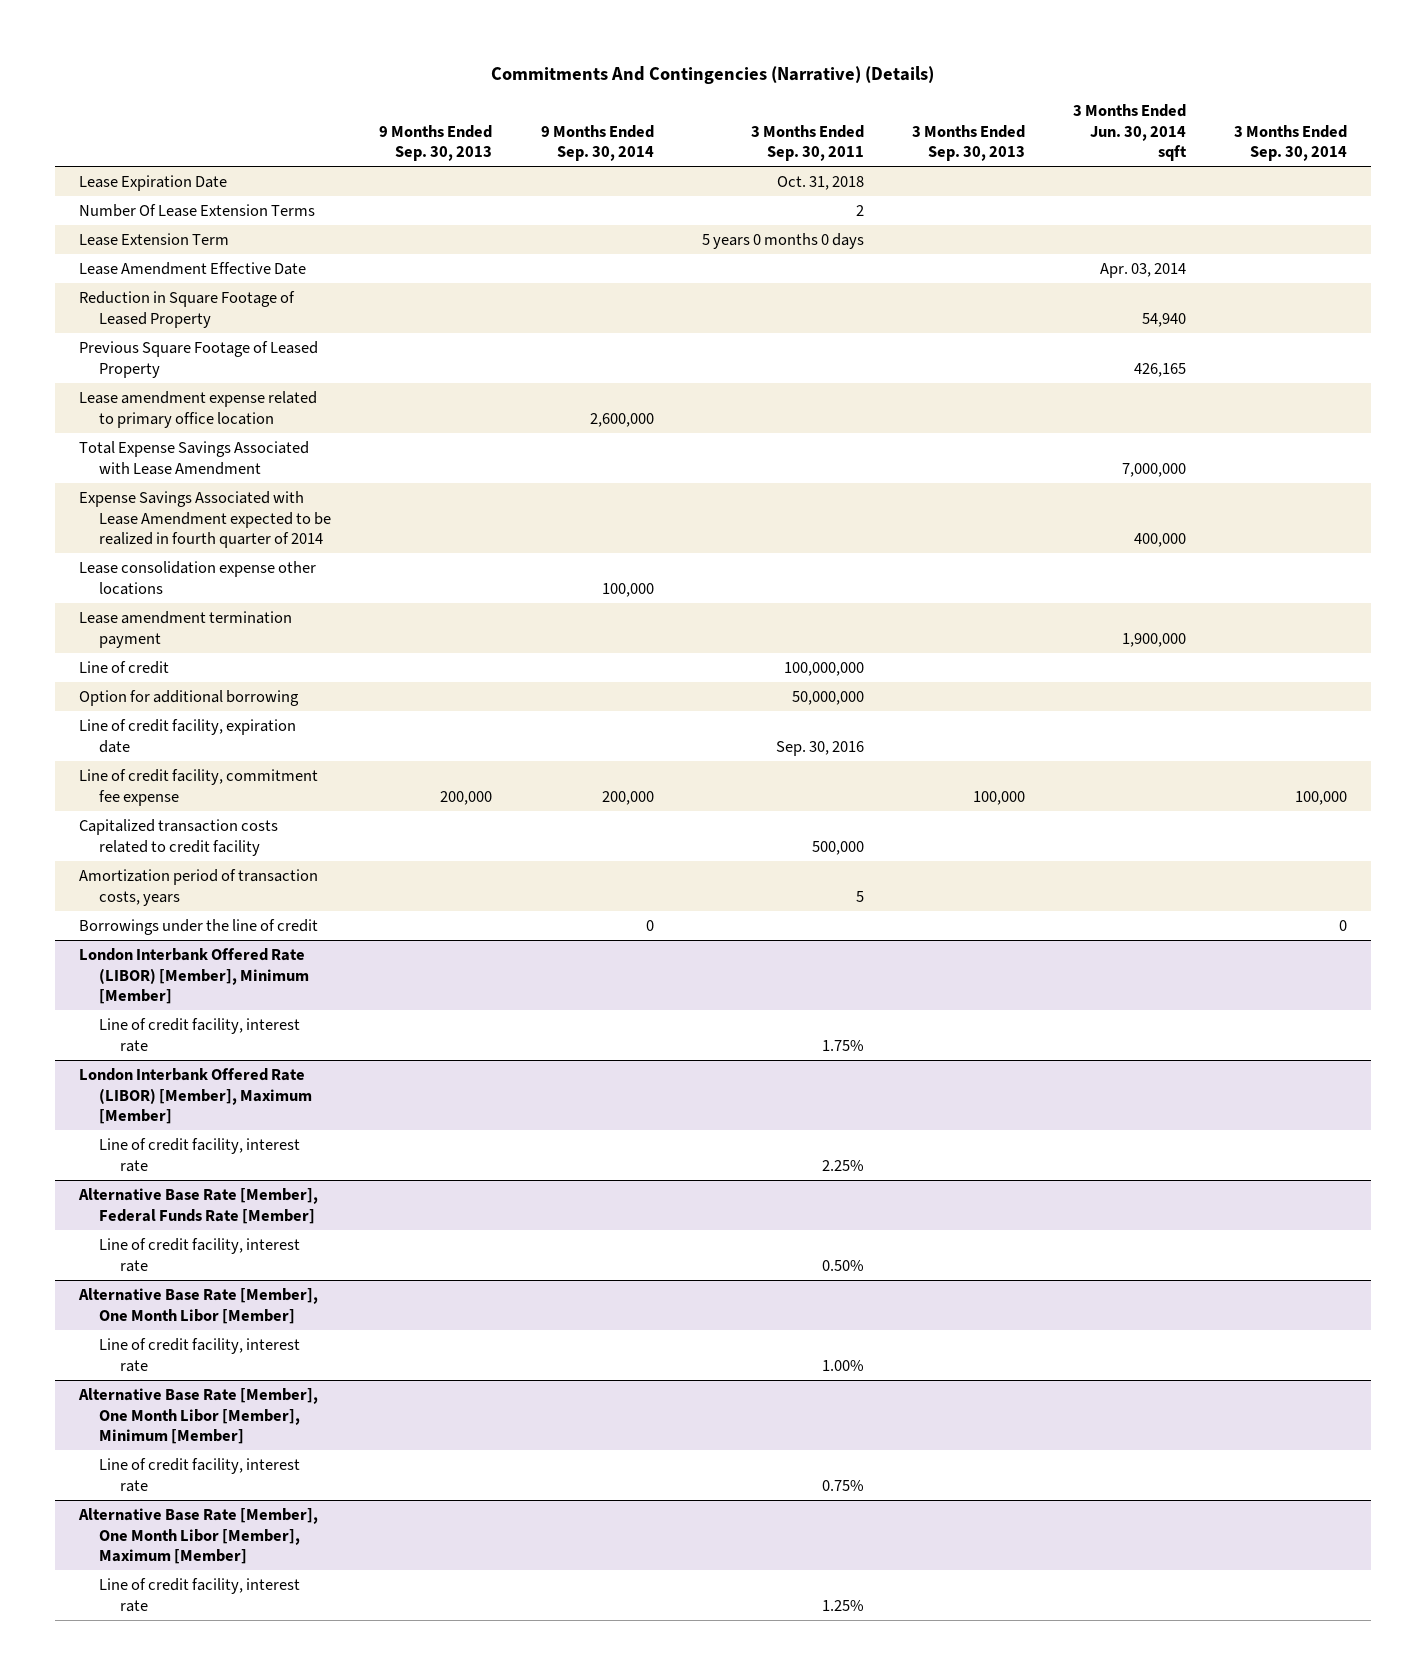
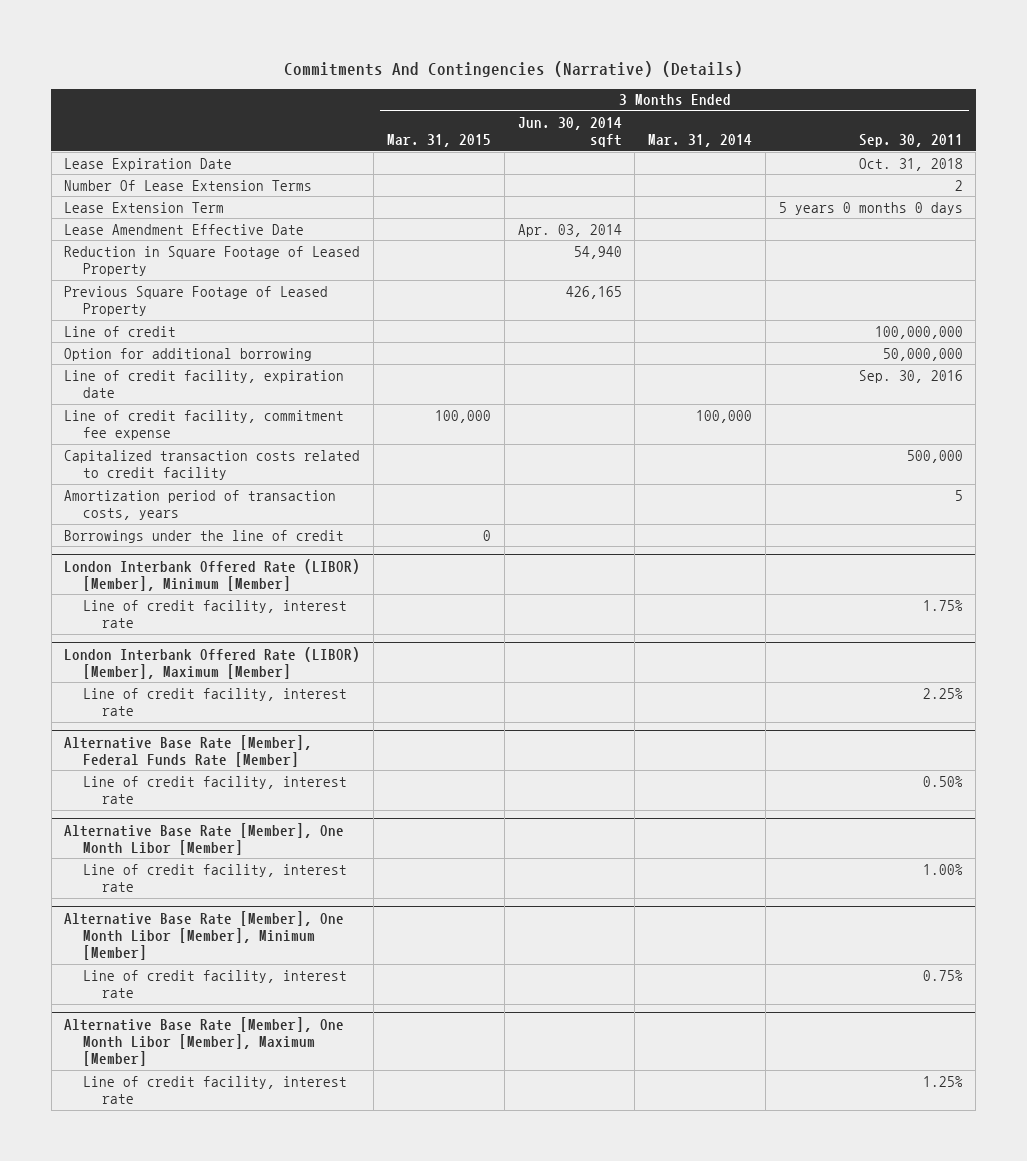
- | 9 Months Ended Sep. 30, 2013 | 9 Months Ended Sep. 30, 2014 | 3 Months Ended Sep. 30, 2011 | 3 Months Ended Sep. 30, 2013 | 3 Months Ended Jun. 30, 2014 sqft | 3 Months Ended Sep. 30, 2014
+ | 3 Months Ended Mar. 31, 2015 | 3 Months Ended Jun. 30, 2014 sqft | 3 Months Ended Mar. 31, 2014 | 3 Months Ended Sep. 30, 2011
- Lease amendment expense related to primary office location | | 2,600,000 | | | |
- Total Expense Savings Associated with Lease Amendment | | | | | 7,000,000 |
- Expense Savings Associated with Lease Amendment expected to be realized in fourth quarter of 2014 | | | | | 400,000 |
- Lease consolidation expense other locations | | 100,000 | | | |
- Lease amendment termination payment | | | | | 1,900,000 |

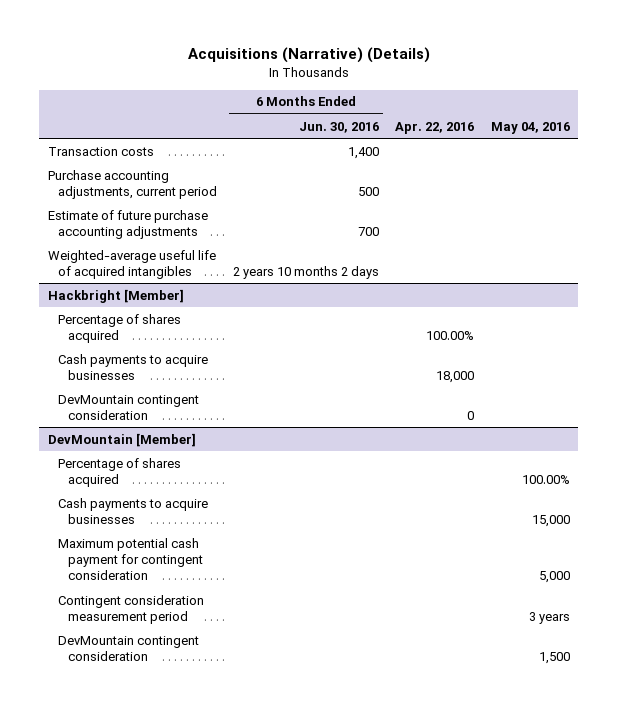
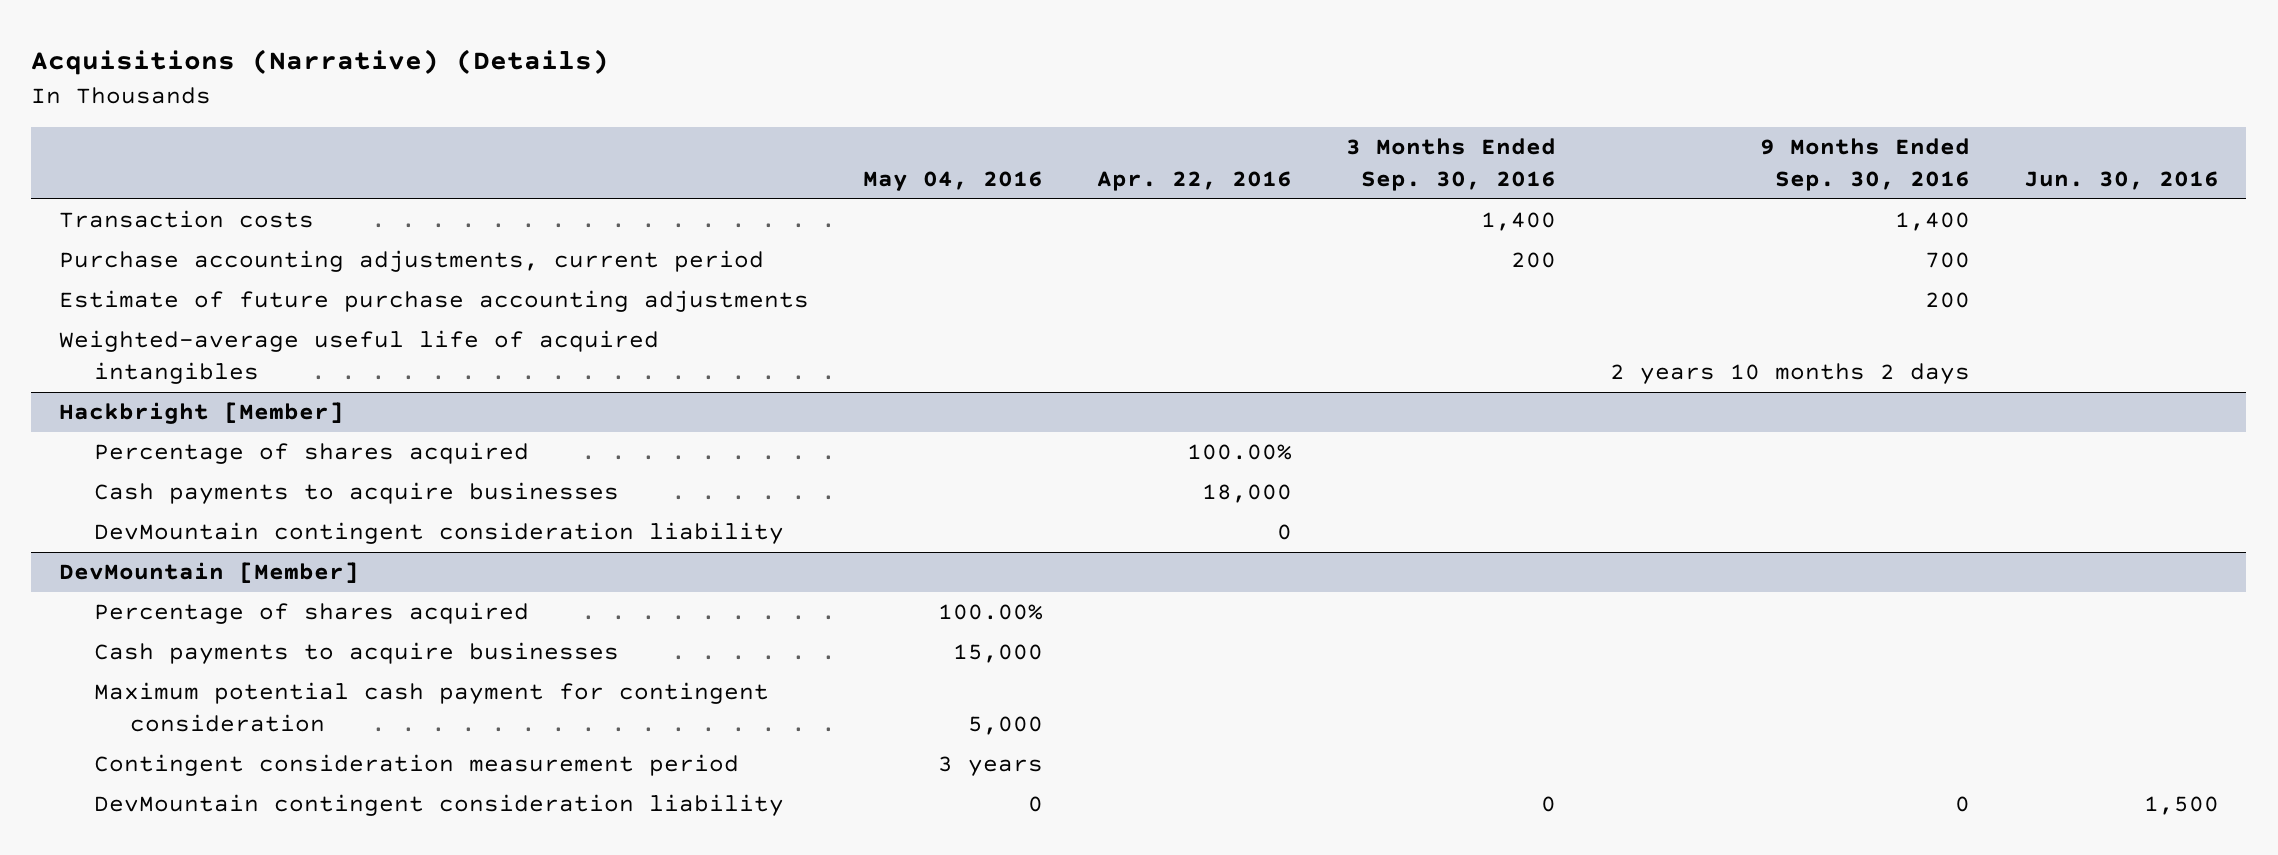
- | 6 Months Ended Jun. 30, 2016 | Apr. 22, 2016 | May 04, 2016
+ | May 04, 2016 | Apr. 22, 2016 | 3 Months Ended Sep. 30, 2016 | 9 Months Ended Sep. 30, 2016 | Jun. 30, 2016
@ Hackbright [Member]
- DevMountain contingent consideration | | 0 |
+ DevMountain contingent consideration liability | | 0 | | |
@ DevMountain [Member]
- DevMountain contingent consideration | | | 1,500
+ DevMountain contingent consideration liability | 0 | | 0 | 0 | 1,500

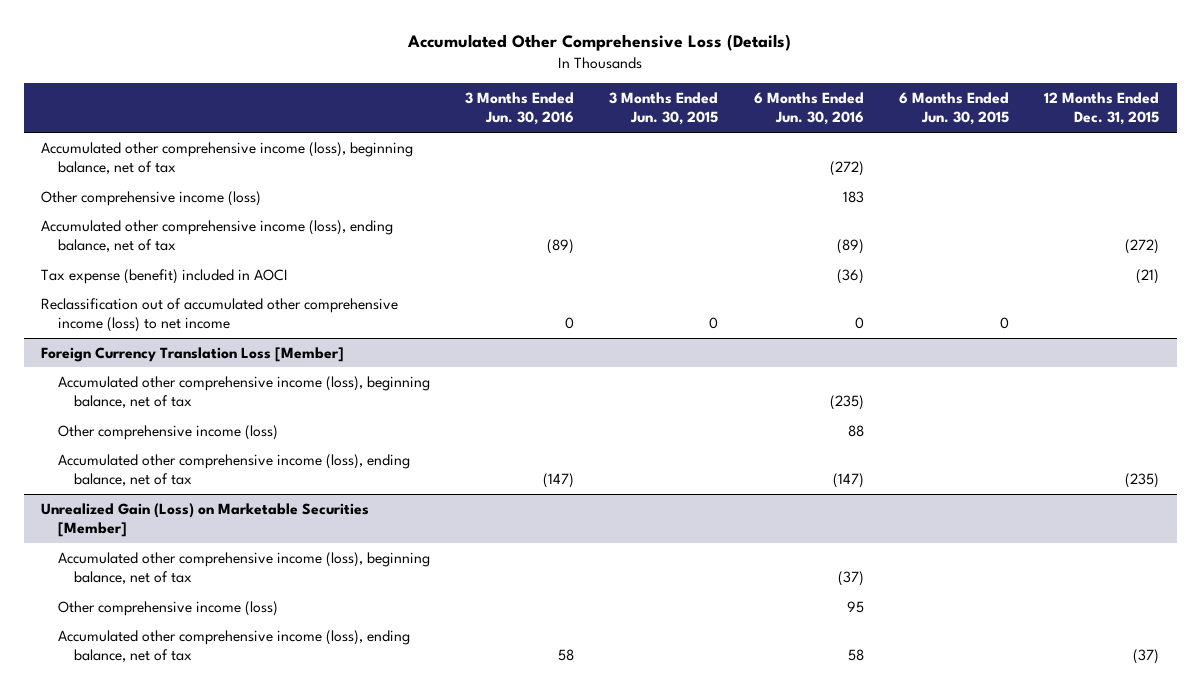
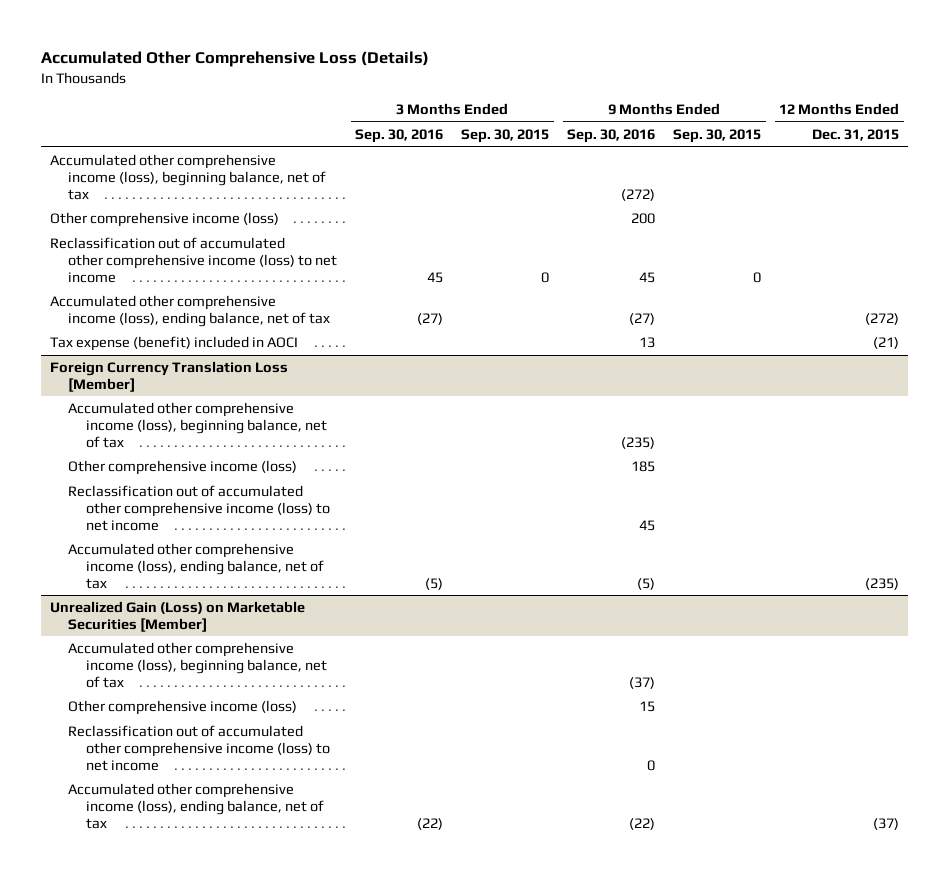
- | 3 Months Ended Jun. 30, 2016 | 3 Months Ended Jun. 30, 2015 | 6 Months Ended Jun. 30, 2016 | 6 Months Ended Jun. 30, 2015 | 12 Months Ended Dec. 31, 2015
+ | 3 Months Ended Sep. 30, 2016 | 3 Months Ended Sep. 30, 2015 | 9 Months Ended Sep. 30, 2016 | 9 Months Ended Sep. 30, 2015 | 12 Months Ended Dec. 31, 2015
moved up: Reclassification out of accumulated other comprehensive income (loss) to net income | 45 | 0 | 45 | 0 |
@ Foreign Currency Translation Loss [Member]
+ Reclassification out of accumulated other comprehensive income (loss) to net income | | | 45 | |
@ Unrealized Gain (Loss) on Marketable Securities [Member]
+ Reclassification out of accumulated other comprehensive income (loss) to net income | | | 0 | |

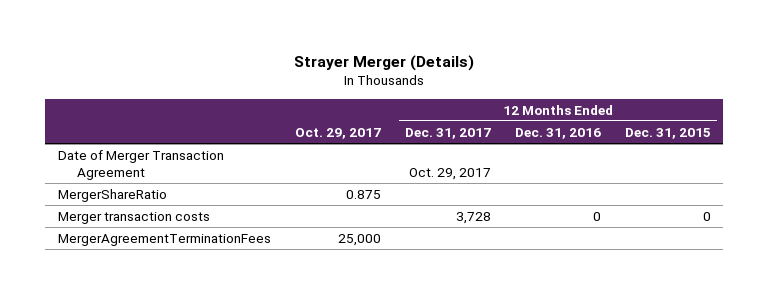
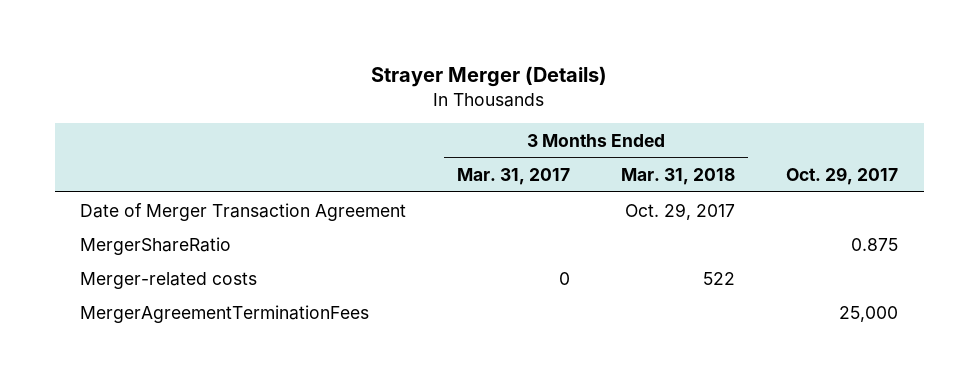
- | Oct. 29, 2017 | 12 Months Ended Dec. 31, 2017 | 12 Months Ended Dec. 31, 2016 | 12 Months Ended Dec. 31, 2015
+ | 3 Months Ended Mar. 31, 2017 | 3 Months Ended Mar. 31, 2018 | Oct. 29, 2017
- Merger transaction costs | | 3,728 | 0 | 0
+ Merger-related costs | 0 | 522 |

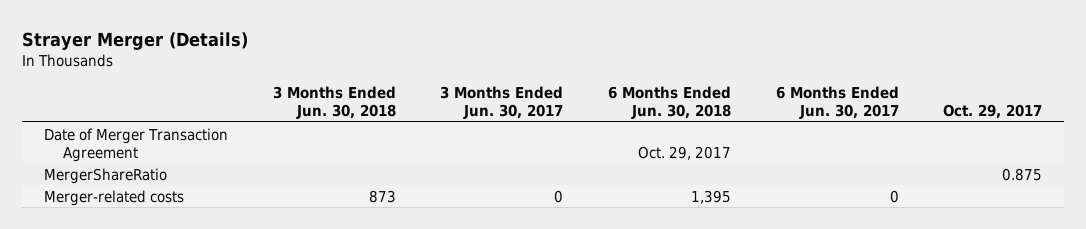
- | 3 Months Ended Mar. 31, 2017 | 3 Months Ended Mar. 31, 2018 | Oct. 29, 2017
+ | 3 Months Ended Jun. 30, 2018 | 3 Months Ended Jun. 30, 2017 | 6 Months Ended Jun. 30, 2018 | 6 Months Ended Jun. 30, 2017 | Oct. 29, 2017
- MergerAgreementTerminationFees | | | 25,000

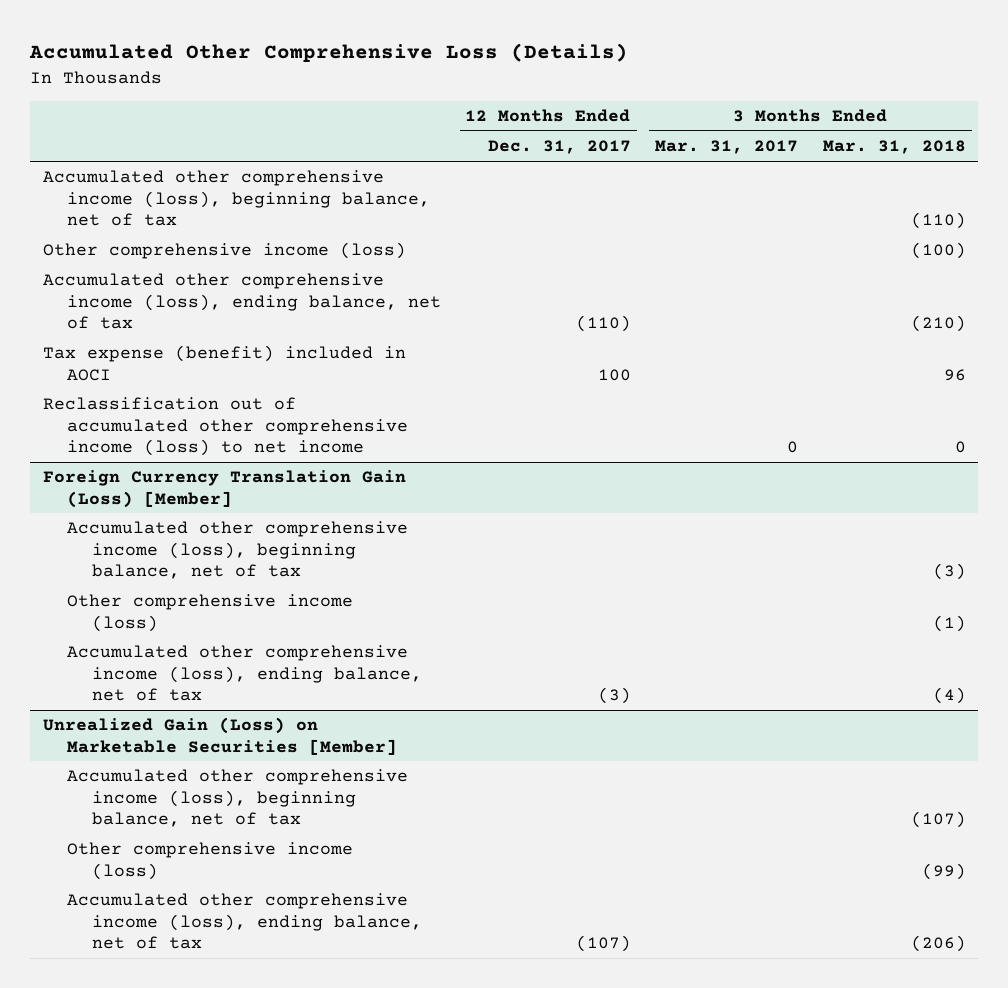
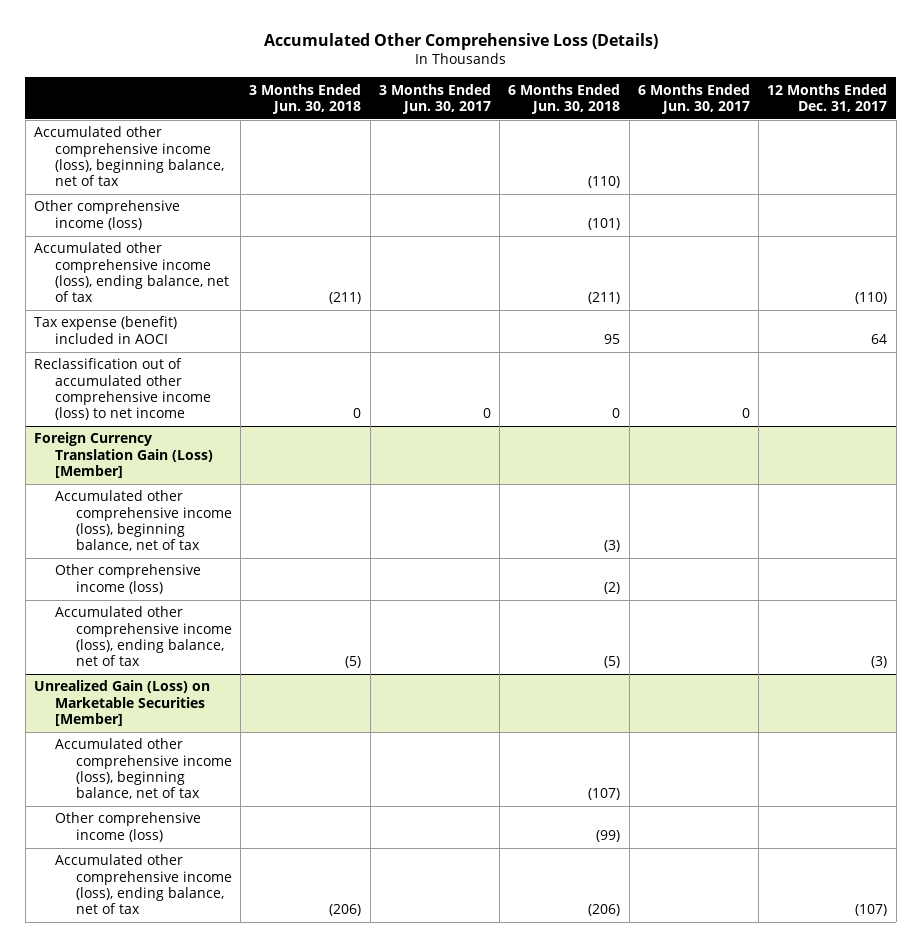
- | 12 Months Ended Dec. 31, 2017 | 3 Months Ended Mar. 31, 2017 | 3 Months Ended Mar. 31, 2018
+ | 3 Months Ended Jun. 30, 2018 | 3 Months Ended Jun. 30, 2017 | 6 Months Ended Jun. 30, 2018 | 6 Months Ended Jun. 30, 2017 | 12 Months Ended Dec. 31, 2017
- Tax expense (benefit) included in AOCI | 100 | | 96
+ Tax expense (benefit) included in AOCI | | | 95 | | 64

